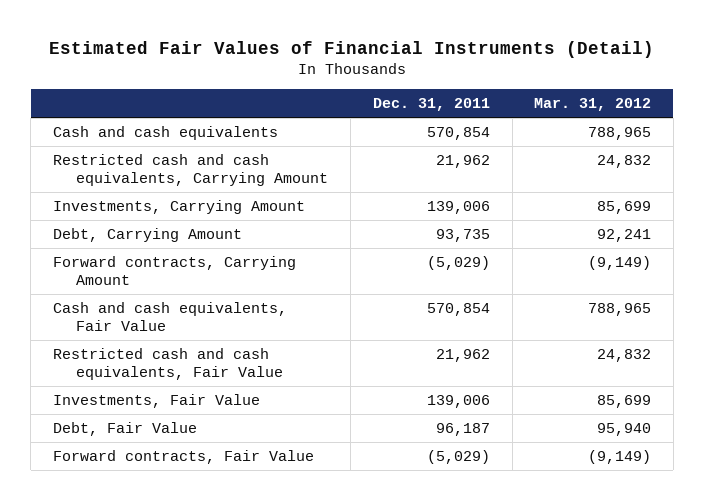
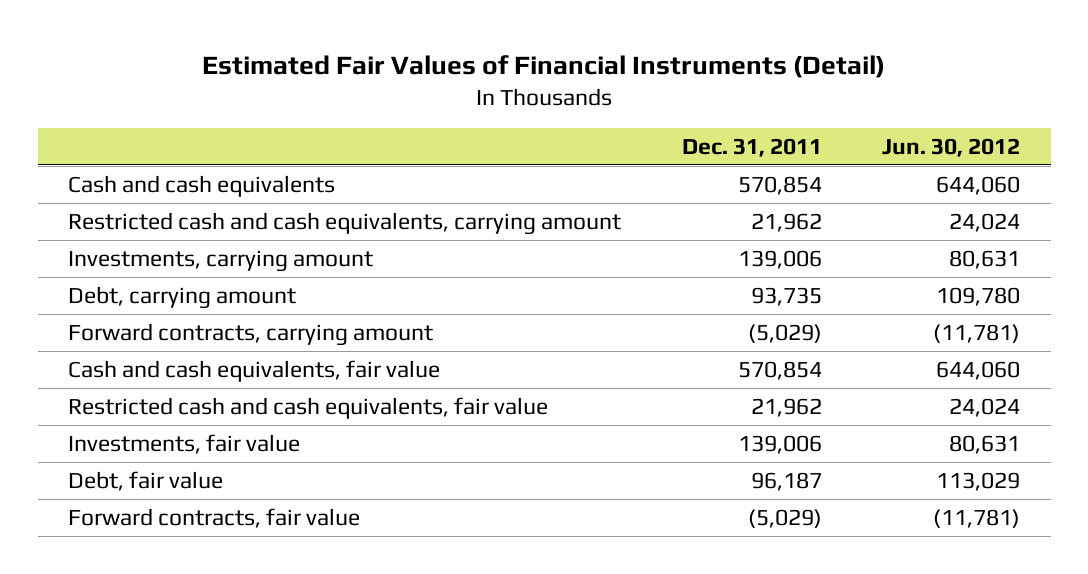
- | Dec. 31, 2011 | Mar. 31, 2012
+ | Dec. 31, 2011 | Jun. 30, 2012
- Restricted cash and cash equivalents, Carrying Amount | 21,962 | 24,832
- Investments, Carrying Amount | 139,006 | 85,699
- Debt, Carrying Amount | 93,735 | 92,241
- Forward contracts, Carrying Amount | (5,029) | (9,149)
- Cash and cash equivalents, Fair Value | 570,854 | 788,965
- Restricted cash and cash equivalents, Fair Value | 21,962 | 24,832
- Investments, Fair Value | 139,006 | 85,699
- Debt, Fair Value | 96,187 | 95,940
- Forward contracts, Fair Value | (5,029) | (9,149)
+ Restricted cash and cash equivalents, carrying amount | 21,962 | 24,024
+ Investments, carrying amount | 139,006 | 80,631
+ Debt, carrying amount | 93,735 | 109,780
+ Forward contracts, carrying amount | (5,029) | (11,781)
+ Cash and cash equivalents, fair value | 570,854 | 644,060
+ Restricted cash and cash equivalents, fair value | 21,962 | 24,024
+ Investments, fair value | 139,006 | 80,631
+ Debt, fair value | 96,187 | 113,029
+ Forward contracts, fair value | (5,029) | (11,781)

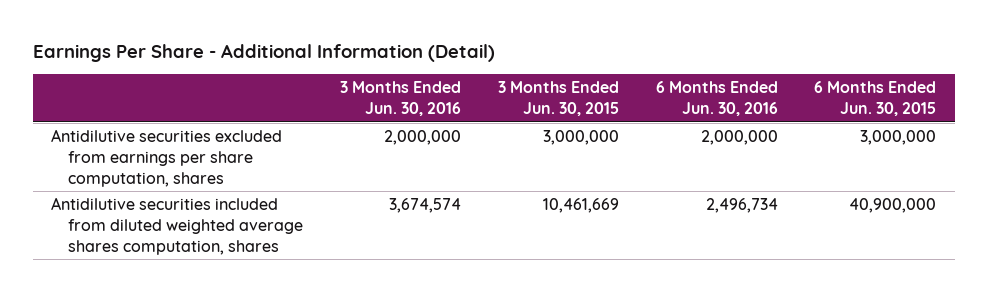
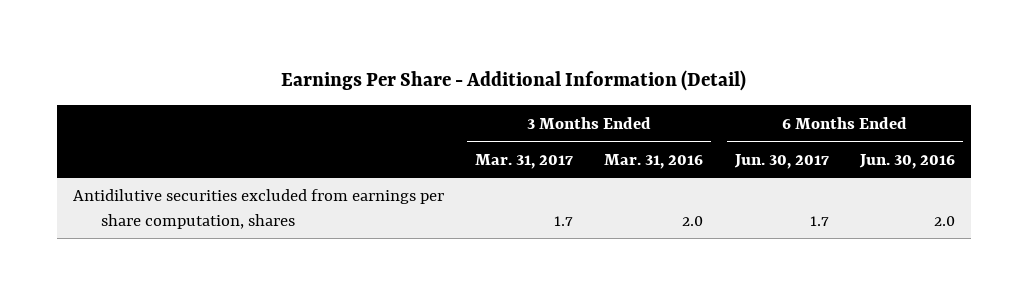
- | 3 Months Ended Jun. 30, 2016 | 3 Months Ended Jun. 30, 2015 | 6 Months Ended Jun. 30, 2016 | 6 Months Ended Jun. 30, 2015
+ | 3 Months Ended Mar. 31, 2017 | 3 Months Ended Mar. 31, 2016 | 6 Months Ended Jun. 30, 2017 | 6 Months Ended Jun. 30, 2016
- Antidilutive securities excluded from earnings per share computation, shares | 2,000,000 | 3,000,000 | 2,000,000 | 3,000,000
- Antidilutive securities included from diluted weighted average shares computation, shares | 3,674,574 | 10,461,669 | 2,496,734 | 40,900,000
+ Antidilutive securities excluded from earnings per share computation, shares | 1.7 | 2.0 | 1.7 | 2.0

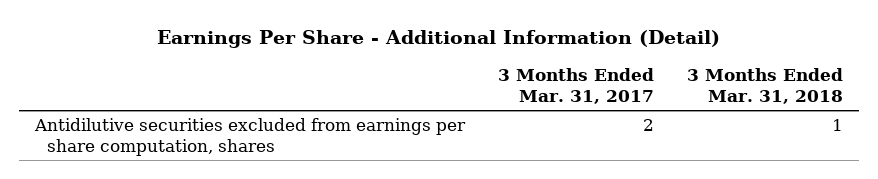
- | 3 Months Ended Mar. 31, 2017 | 3 Months Ended Mar. 31, 2016 | 6 Months Ended Jun. 30, 2017 | 6 Months Ended Jun. 30, 2016
+ | 3 Months Ended Mar. 31, 2017 | 3 Months Ended Mar. 31, 2018
- Antidilutive securities excluded from earnings per share computation, shares | 1.7 | 2.0 | 1.7 | 2.0
+ Antidilutive securities excluded from earnings per share computation, shares | 2 | 1

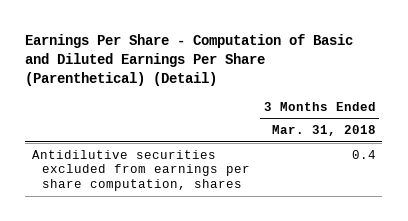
- Earnings Per Share - Additional Information (Detail)
+ Earnings Per Share - Computation of Basic and Diluted Earnings Per Share (Parenthetical) (Detail)
- | 3 Months Ended Mar. 31, 2017 | 3 Months Ended Mar. 31, 2018
+ | 3 Months Ended Mar. 31, 2018
- Antidilutive securities excluded from earnings per share computation, shares | 2 | 1
+ Antidilutive securities excluded from earnings per share computation, shares | 0.4

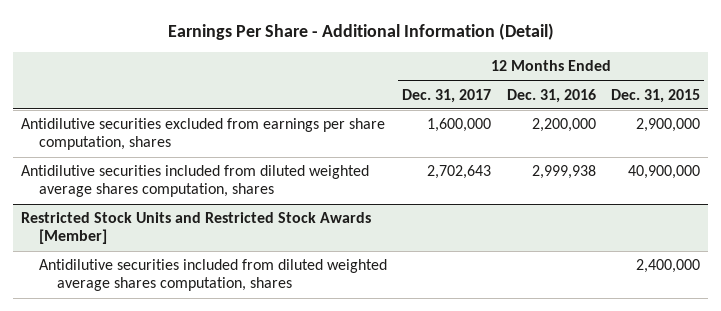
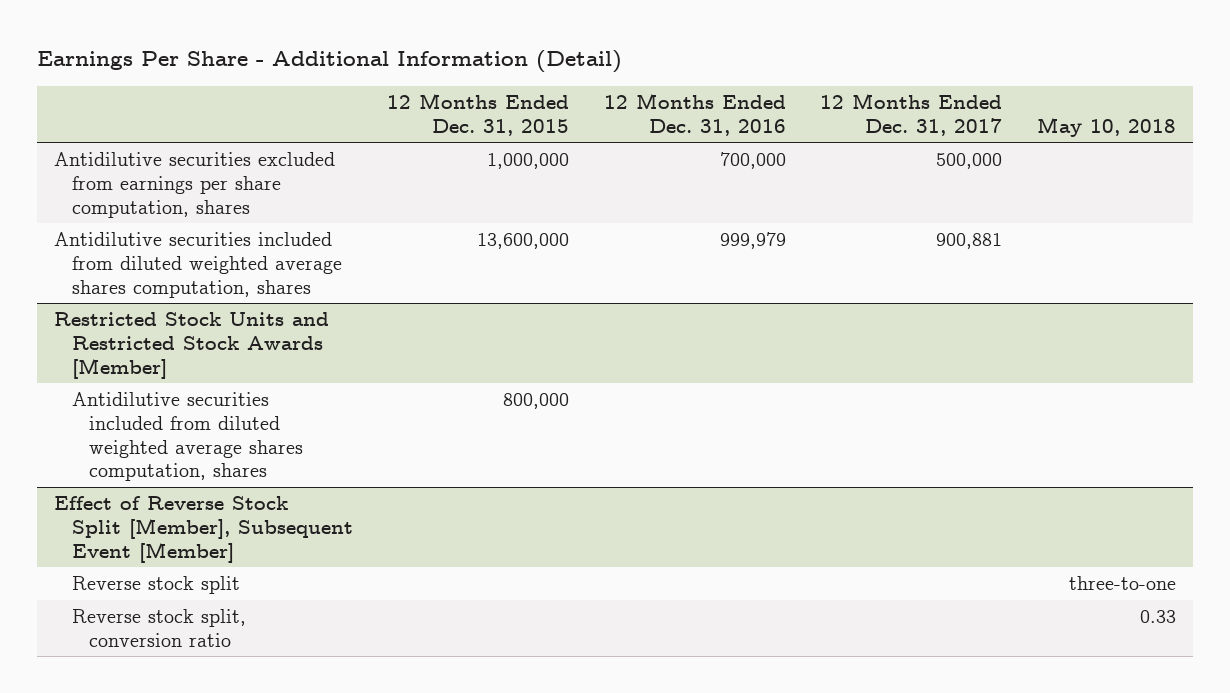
- | 12 Months Ended Dec. 31, 2017 | 12 Months Ended Dec. 31, 2016 | 12 Months Ended Dec. 31, 2015
+ | 12 Months Ended Dec. 31, 2015 | 12 Months Ended Dec. 31, 2016 | 12 Months Ended Dec. 31, 2017 | May 10, 2018
- Antidilutive securities excluded from earnings per share computation, shares | 1,600,000 | 2,200,000 | 2,900,000
- Antidilutive securities included from diluted weighted average shares computation, shares | 2,702,643 | 2,999,938 | 40,900,000
+ Antidilutive securities excluded from earnings per share computation, shares | 1,000,000 | 700,000 | 500,000 |
+ Antidilutive securities included from diluted weighted average shares computation, shares | 13,600,000 | 999,979 | 900,881 |
@ Restricted Stock Units and Restricted Stock Awards [Member]
- Antidilutive securities included from diluted weighted average shares computation, shares | | | 2,400,000
+ Antidilutive securities included from diluted weighted average shares computation, shares | 800,000 | | |
+ Effect of Reverse Stock Split [Member], Subsequent Event [Member]
+ Reverse stock split | | | | three-to-one
+ Reverse stock split, conversion ratio | | | | 0.33

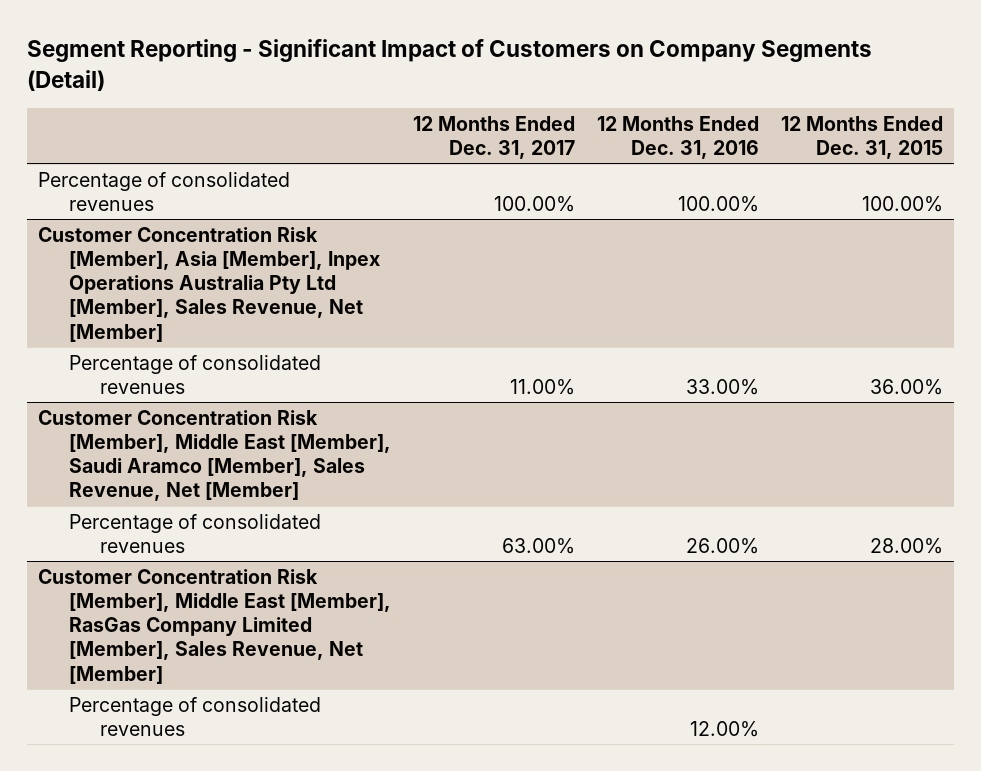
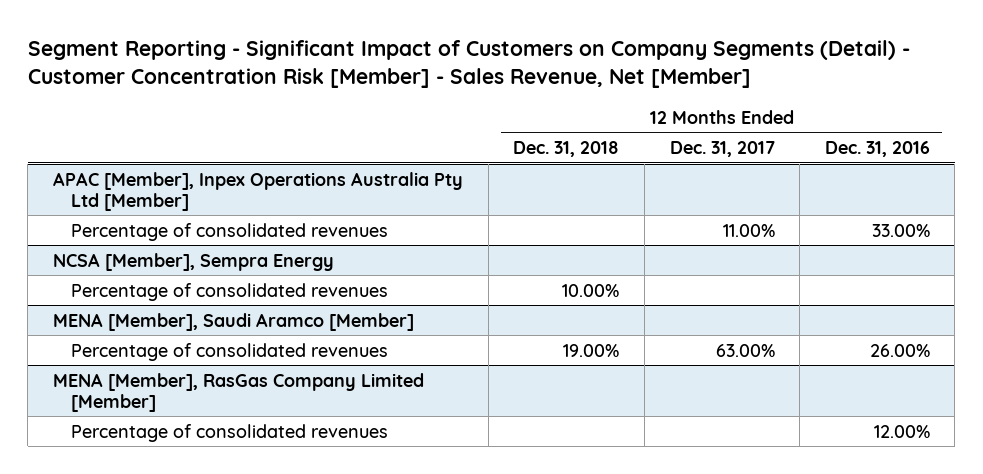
- Segment Reporting - Significant Impact of Customers on Company Segments (Detail)
+ Segment Reporting - Significant Impact of Customers on Company Segments (Detail) - Customer Concentration Risk [Member] - Sales Revenue, Net [Member]
- | 12 Months Ended Dec. 31, 2017 | 12 Months Ended Dec. 31, 2016 | 12 Months Ended Dec. 31, 2015
+ | 12 Months Ended Dec. 31, 2018 | 12 Months Ended Dec. 31, 2017 | 12 Months Ended Dec. 31, 2016
- Percentage of consolidated revenues | 100.00% | 100.00% | 100.00%
- Customer Concentration Risk [Member], Asia [Member], Inpex Operations Australia Pty Ltd [Member], Sales Revenue, Net [Member]
+ APAC [Member], Inpex Operations Australia Pty Ltd [Member]
- Customer Concentration Risk [Member], Middle East [Member], Saudi Aramco [Member], Sales Revenue, Net [Member]
+ NCSA [Member], Sempra Energy
+ Percentage of consolidated revenues | 10.00% | |
+ MENA [Member], Saudi Aramco [Member]
- Customer Concentration Risk [Member], Middle East [Member], RasGas Company Limited [Member], Sales Revenue, Net [Member]
+ MENA [Member], RasGas Company Limited [Member]

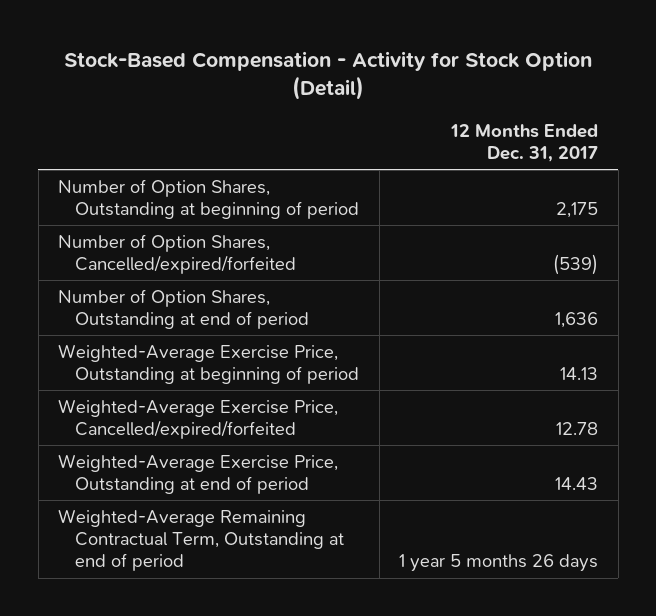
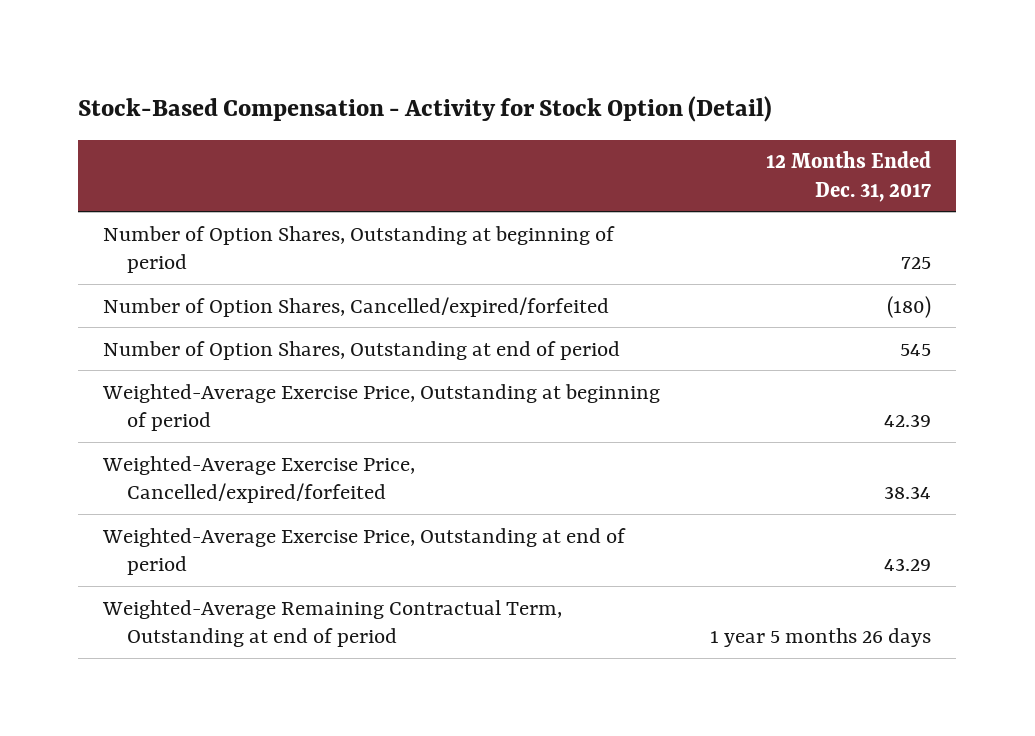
- Number of Option Shares, Outstanding at beginning of period | 2,175
- Number of Option Shares, Cancelled/expired/forfeited | (539)
- Number of Option Shares, Outstanding at end of period | 1,636
- Weighted-Average Exercise Price, Outstanding at beginning of period | 14.13
- Weighted-Average Exercise Price, Cancelled/expired/forfeited | 12.78
- Weighted-Average Exercise Price, Outstanding at end of period | 14.43
+ Number of Option Shares, Outstanding at beginning of period | 725
+ Number of Option Shares, Cancelled/expired/forfeited | (180)
+ Number of Option Shares, Outstanding at end of period | 545
+ Weighted-Average Exercise Price, Outstanding at beginning of period | 42.39
+ Weighted-Average Exercise Price, Cancelled/expired/forfeited | 38.34
+ Weighted-Average Exercise Price, Outstanding at end of period | 43.29

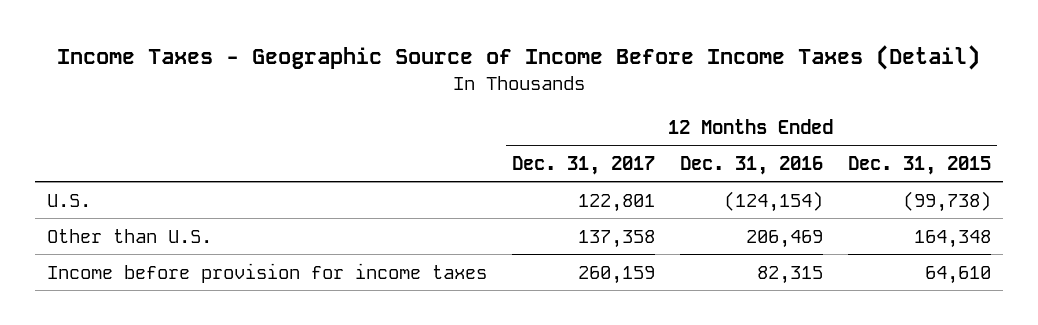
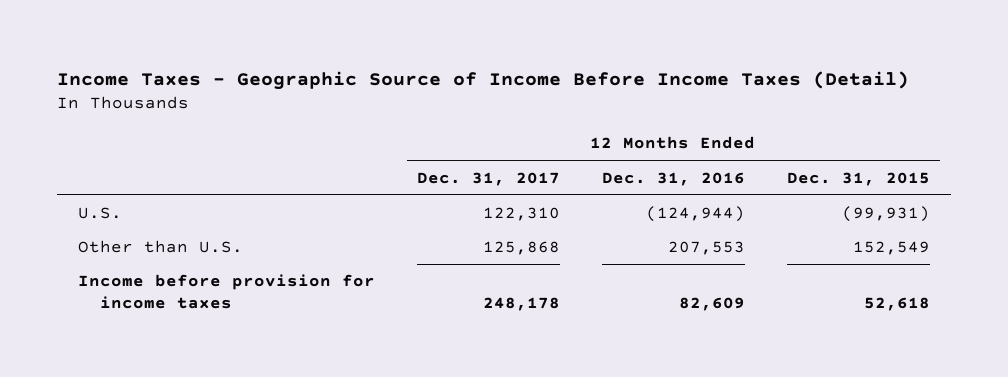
- U.S. | 122,801 | (124,154) | (99,738)
- Other than U.S. | 137,358 | 206,469 | 164,348
- Income before provision for income taxes | 260,159 | 82,315 | 64,610
+ U.S. | 122,310 | (124,944) | (99,931)
+ Other than U.S. | 125,868 | 207,553 | 152,549
+ Income before provision for income taxes | 248,178 | 82,609 | 52,618

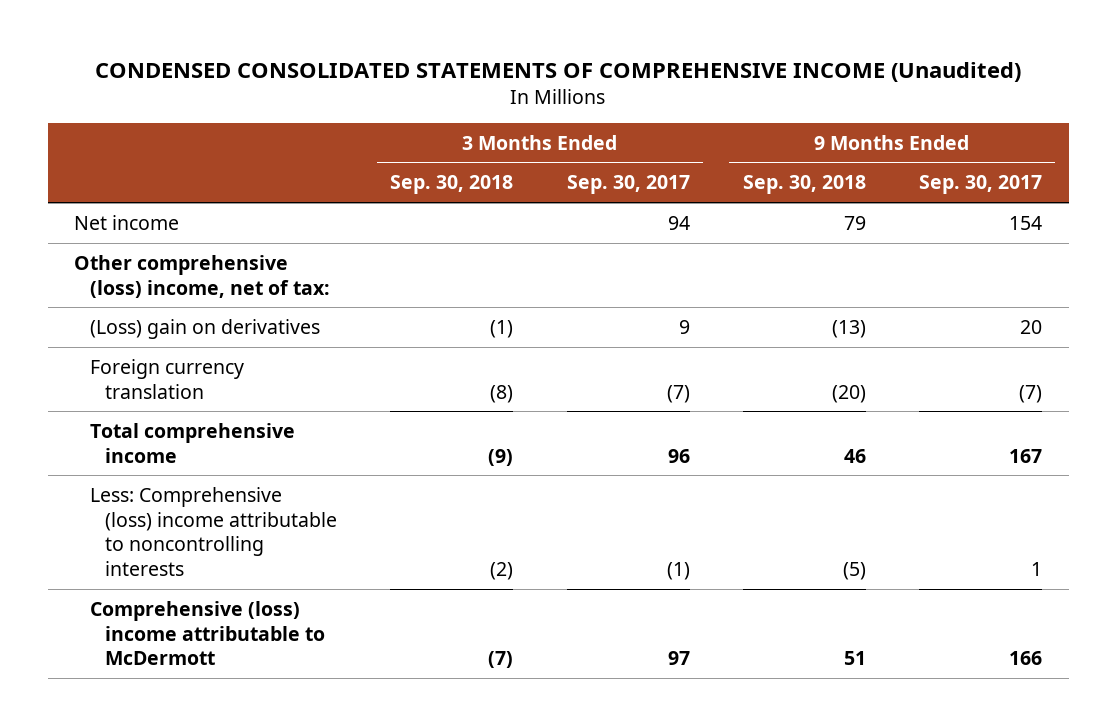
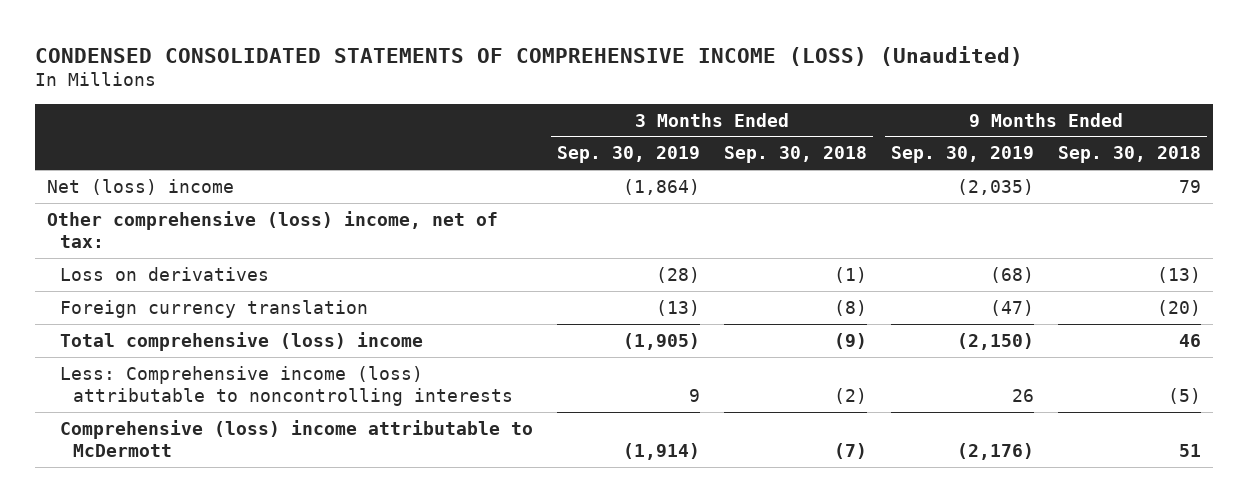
- CONDENSED CONSOLIDATED STATEMENTS OF COMPREHENSIVE INCOME (Unaudited)
+ CONDENSED CONSOLIDATED STATEMENTS OF COMPREHENSIVE INCOME (LOSS) (Unaudited)
- | 3 Months Ended Sep. 30, 2018 | 3 Months Ended Sep. 30, 2017 | 9 Months Ended Sep. 30, 2018 | 9 Months Ended Sep. 30, 2017
+ | 3 Months Ended Sep. 30, 2019 | 3 Months Ended Sep. 30, 2018 | 9 Months Ended Sep. 30, 2019 | 9 Months Ended Sep. 30, 2018
- Net income | | 94 | 79 | 154
+ Net (loss) income | (1,864) | | (2,035) | 79
- (Loss) gain on derivatives | (1) | 9 | (13) | 20
+ Loss on derivatives | (28) | (1) | (68) | (13)
- Total comprehensive income | (9) | 96 | 46 | 167
- Less: Comprehensive (loss) income attributable to noncontrolling interests | (2) | (1) | (5) | 1
+ Total comprehensive (loss) income | (1,905) | (9) | (2,150) | 46
+ Less: Comprehensive income (loss) attributable to noncontrolling interests | 9 | (2) | 26 | (5)

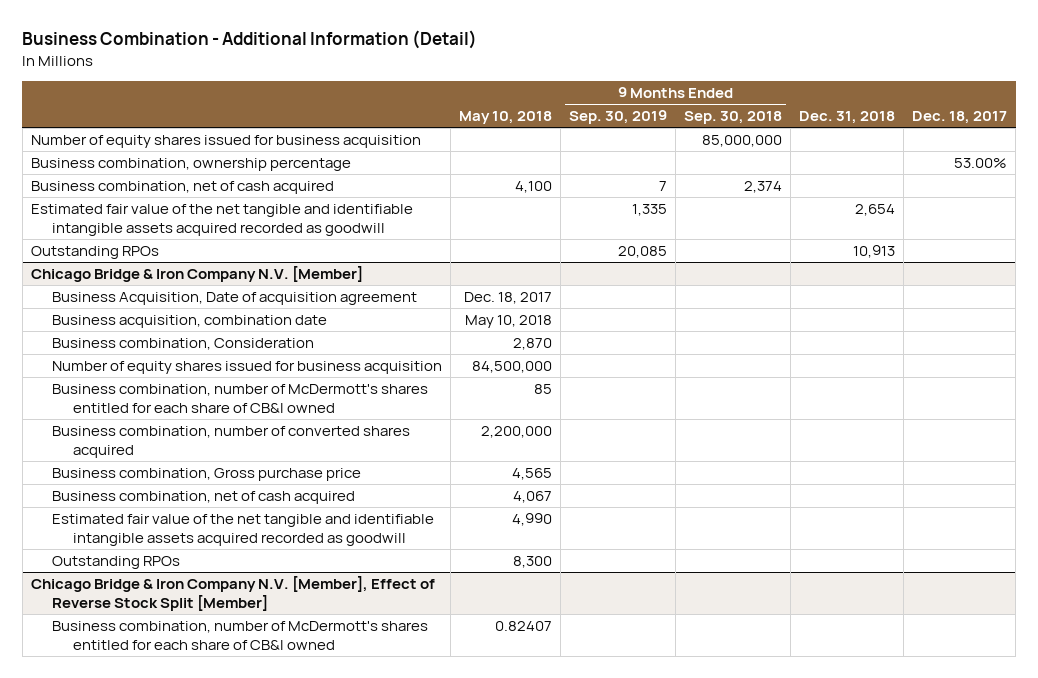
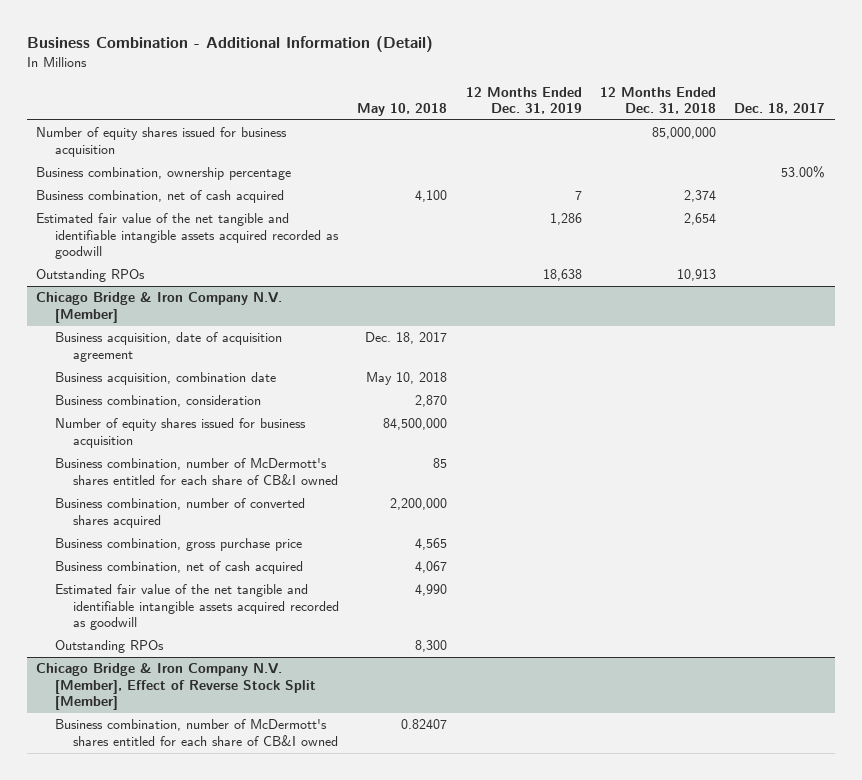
- | May 10, 2018 | 9 Months Ended Sep. 30, 2019 | 9 Months Ended Sep. 30, 2018 | Dec. 31, 2018 | Dec. 18, 2017
+ | May 10, 2018 | 12 Months Ended Dec. 31, 2019 | 12 Months Ended Dec. 31, 2018 | Dec. 18, 2017
@ Chicago Bridge & Iron Company N.V. [Member]
- Business Acquisition, Date of acquisition agreement | Dec. 18, 2017 | | | |
+ Business acquisition, date of acquisition agreement | Dec. 18, 2017 | | |
- Business combination, Consideration | 2,870 | | | |
+ Business combination, consideration | 2,870 | | |
- Business combination, Gross purchase price | 4,565 | | | |
+ Business combination, gross purchase price | 4,565 | | |

